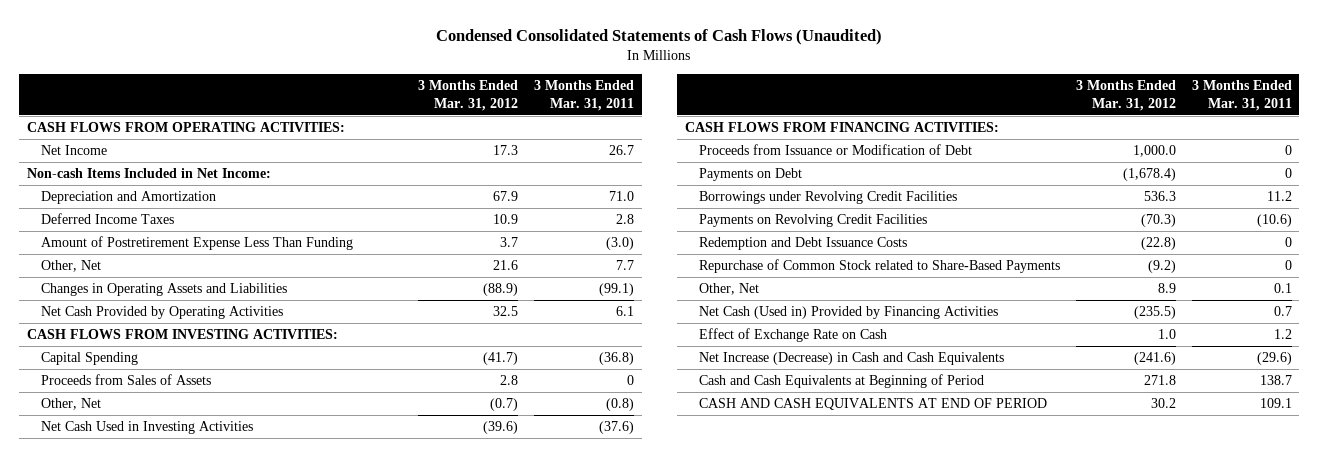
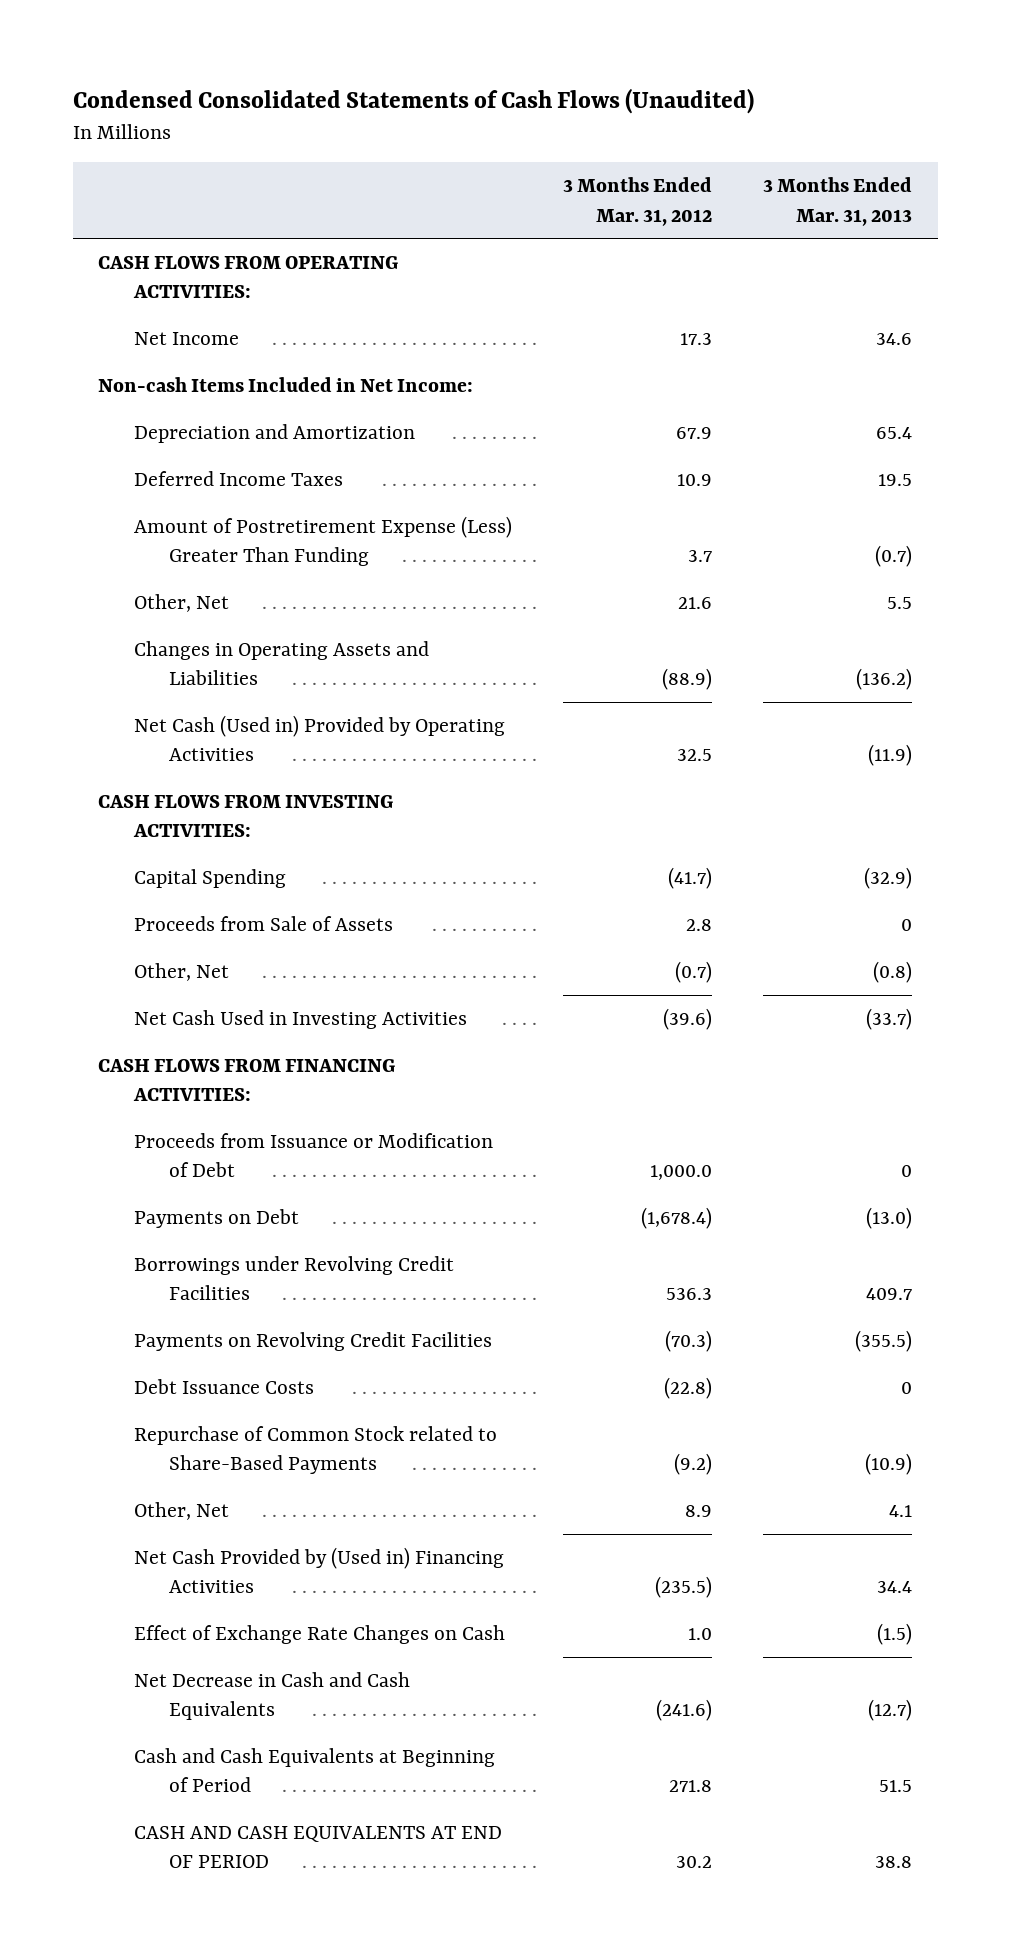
- | 3 Months Ended Mar. 31, 2012 | 3 Months Ended Mar. 31, 2011
+ | 3 Months Ended Mar. 31, 2012 | 3 Months Ended Mar. 31, 2013
- Amount of Postretirement Expense Less Than Funding | 3.7 | (3.0)
+ Amount of Postretirement Expense (Less) Greater Than Funding | 3.7 | (0.7)
- Net Cash Provided by Operating Activities | 32.5 | 6.1
+ Net Cash (Used in) Provided by Operating Activities | 32.5 | (11.9)
- Proceeds from Sales of Assets | 2.8 | 0
+ Proceeds from Sale of Assets | 2.8 | 0
- Redemption and Debt Issuance Costs | (22.8) | 0
+ Debt Issuance Costs | (22.8) | 0
- Net Cash (Used in) Provided by Financing Activities | (235.5) | 0.7
- Effect of Exchange Rate on Cash | 1.0 | 1.2
- Net Increase (Decrease) in Cash and Cash Equivalents | (241.6) | (29.6)
+ Net Cash Provided by (Used in) Financing Activities | (235.5) | 34.4
+ Effect of Exchange Rate Changes on Cash | 1.0 | (1.5)
+ Net Decrease in Cash and Cash Equivalents | (241.6) | (12.7)

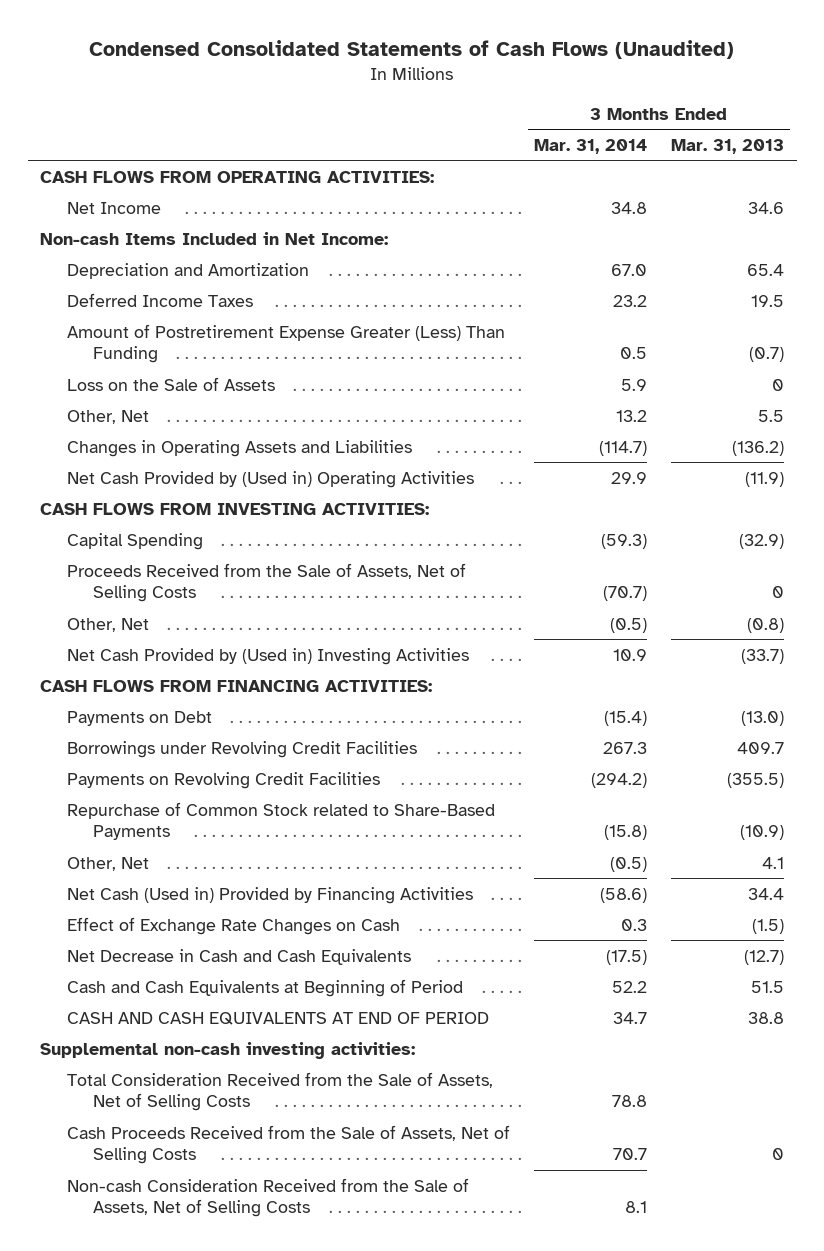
- | 3 Months Ended Mar. 31, 2012 | 3 Months Ended Mar. 31, 2013
+ | 3 Months Ended Mar. 31, 2014 | 3 Months Ended Mar. 31, 2013
- Amount of Postretirement Expense (Less) Greater Than Funding | 3.7 | (0.7)
+ Amount of Postretirement Expense Greater (Less) Than Funding | 0.5 | (0.7)
+ Loss on the Sale of Assets | 5.9 | 0
- Net Cash (Used in) Provided by Operating Activities | 32.5 | (11.9)
+ Net Cash Provided by (Used in) Operating Activities | 29.9 | (11.9)
- Proceeds from Sale of Assets | 2.8 | 0
+ Proceeds Received from the Sale of Assets, Net of Selling Costs | (70.7) | 0
- Net Cash Used in Investing Activities | (39.6) | (33.7)
+ Net Cash Provided by (Used in) Investing Activities | 10.9 | (33.7)
- Proceeds from Issuance or Modification of Debt | 1,000.0 | 0
- Debt Issuance Costs | (22.8) | 0
- Net Cash Provided by (Used in) Financing Activities | (235.5) | 34.4
+ Net Cash (Used in) Provided by Financing Activities | (58.6) | 34.4
+ Supplemental non-cash investing activities:
+ Total Consideration Received from the Sale of Assets, Net of Selling Costs | 78.8 |
+ Cash Proceeds Received from the Sale of Assets, Net of Selling Costs | 70.7 | 0
+ Non-cash Consideration Received from the Sale of Assets, Net of Selling Costs | 8.1 |

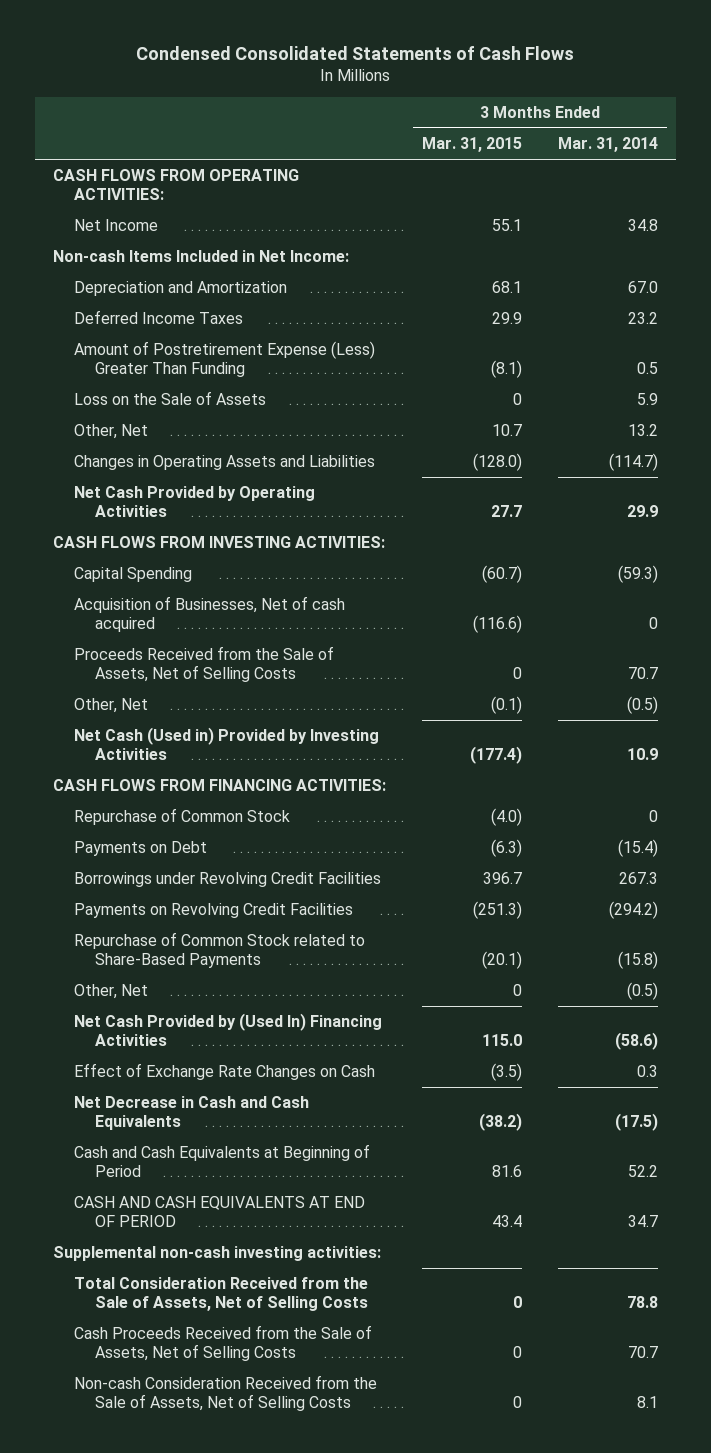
- Condensed Consolidated Statements of Cash Flows (Unaudited)
+ Condensed Consolidated Statements of Cash Flows
- | 3 Months Ended Mar. 31, 2014 | 3 Months Ended Mar. 31, 2013
+ | 3 Months Ended Mar. 31, 2015 | 3 Months Ended Mar. 31, 2014
- Amount of Postretirement Expense Greater (Less) Than Funding | 0.5 | (0.7)
+ Amount of Postretirement Expense (Less) Greater Than Funding | (8.1) | 0.5
- Net Cash Provided by (Used in) Operating Activities | 29.9 | (11.9)
+ Net Cash Provided by Operating Activities | 27.7 | 29.9
- Proceeds Received from the Sale of Assets, Net of Selling Costs | (70.7) | 0
+ Acquisition of Businesses, Net of cash acquired | (116.6) | 0
+ Proceeds Received from the Sale of Assets, Net of Selling Costs | 0 | 70.7
- Net Cash Provided by (Used in) Investing Activities | 10.9 | (33.7)
+ Net Cash (Used in) Provided by Investing Activities | (177.4) | 10.9
+ Repurchase of Common Stock | (4.0) | 0
- Net Cash (Used in) Provided by Financing Activities | (58.6) | 34.4
+ Net Cash Provided by (Used In) Financing Activities | 115.0 | (58.6)

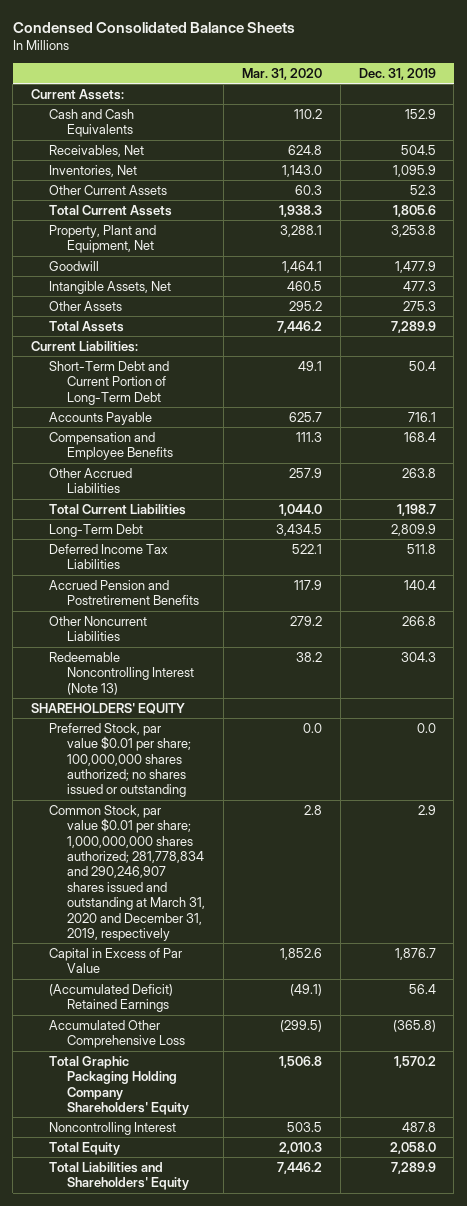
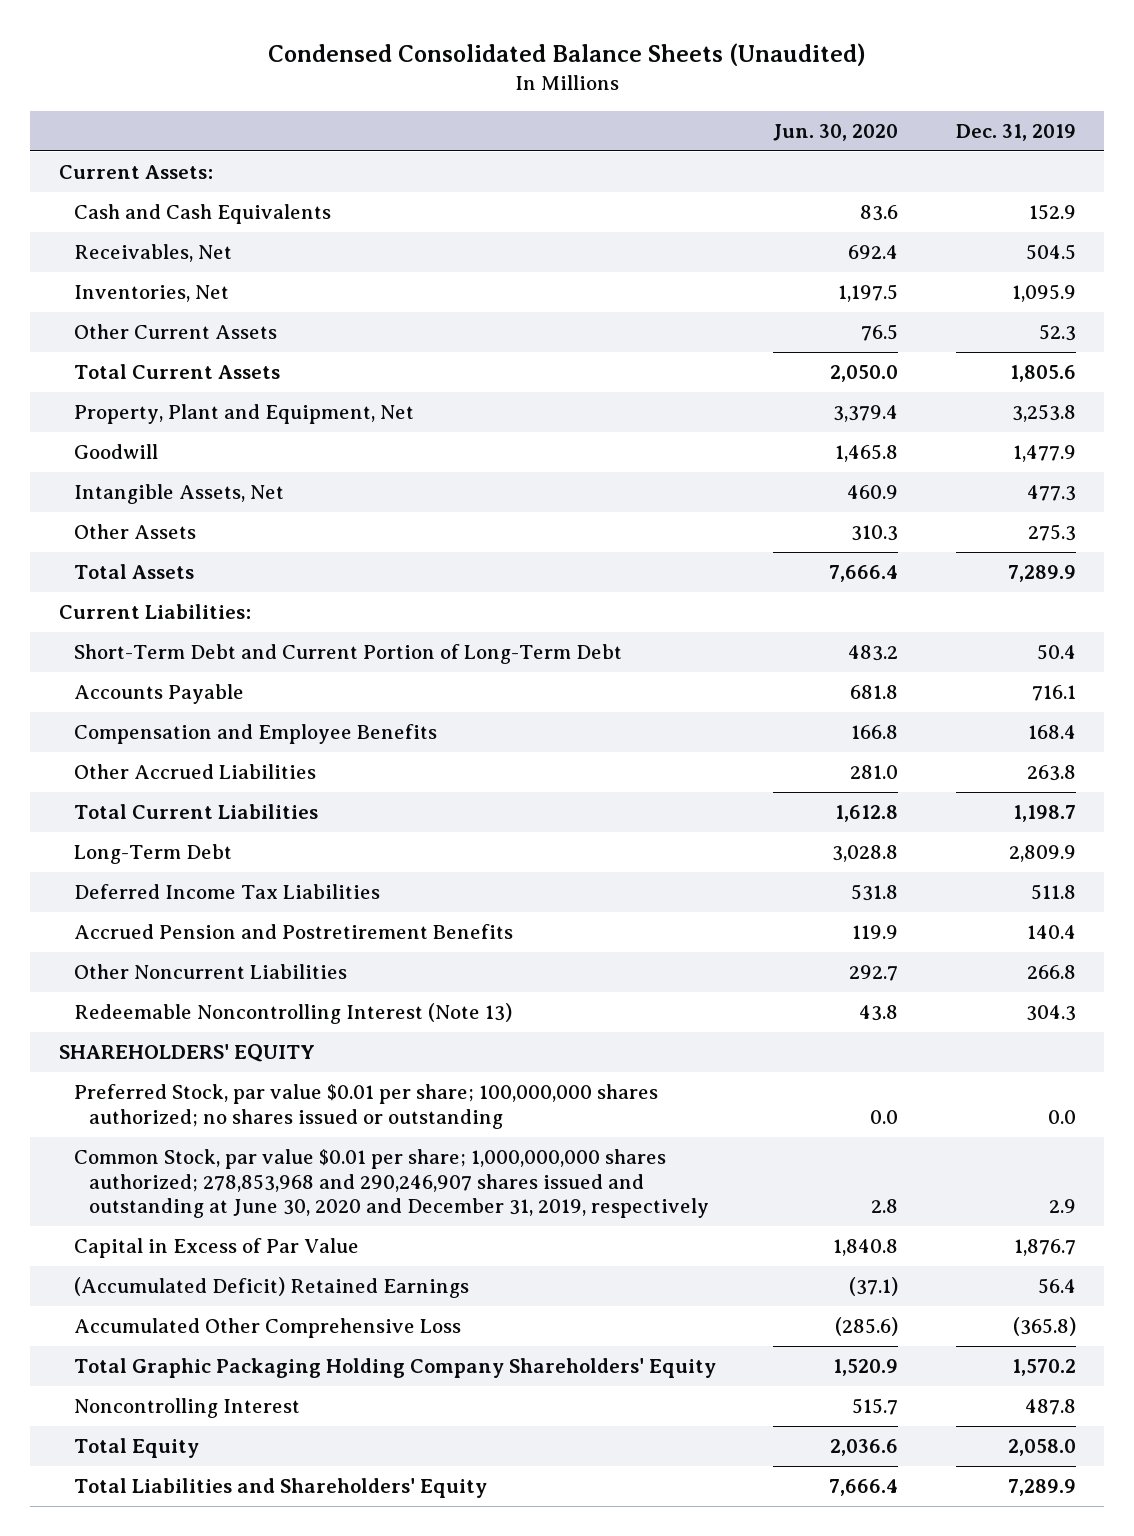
- Condensed Consolidated Balance Sheets
+ Condensed Consolidated Balance Sheets (Unaudited)
- | Mar. 31, 2020 | Dec. 31, 2019
+ | Jun. 30, 2020 | Dec. 31, 2019
- Common Stock, par value $0.01 per share; 1,000,000,000 shares authorized; 281,778,834 and 290,246,907 shares issued and outstanding at March 31, 2020 and December 31, 2019, respectively | 2.8 | 2.9
+ Common Stock, par value $0.01 per share; 1,000,000,000 shares authorized; 278,853,968 and 290,246,907 shares issued and outstanding at June 30, 2020 and December 31, 2019, respectively | 2.8 | 2.9

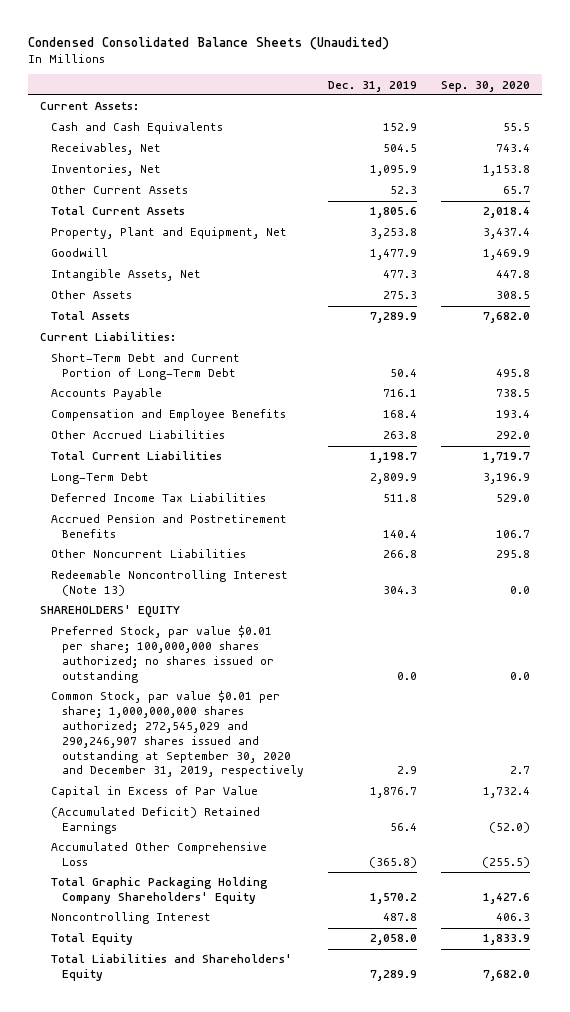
- | Jun. 30, 2020 | Dec. 31, 2019
+ | Dec. 31, 2019 | Sep. 30, 2020
- Common Stock, par value $0.01 per share; 1,000,000,000 shares authorized; 278,853,968 and 290,246,907 shares issued and outstanding at June 30, 2020 and December 31, 2019, respectively | 2.8 | 2.9
+ Common Stock, par value $0.01 per share; 1,000,000,000 shares authorized; 272,545,029 and 290,246,907 shares issued and outstanding at September 30, 2020 and December 31, 2019, respectively | 2.9 | 2.7

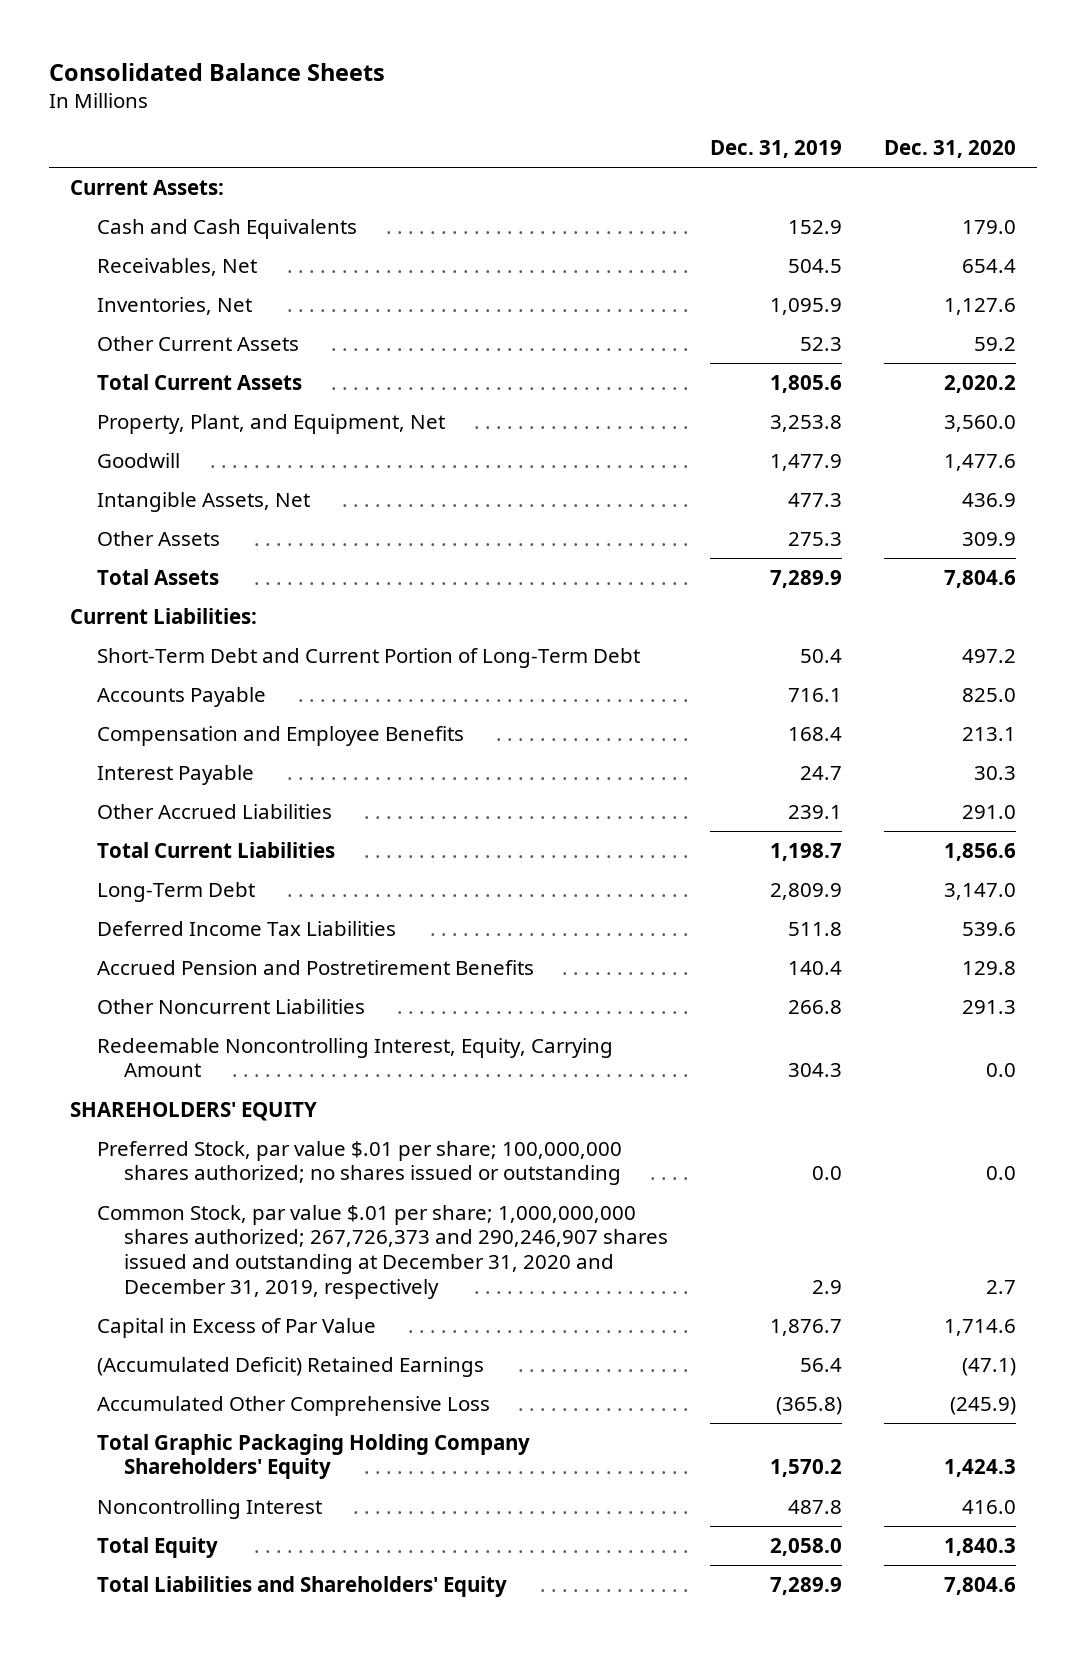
- Condensed Consolidated Balance Sheets (Unaudited)
+ Consolidated Balance Sheets
- | Dec. 31, 2019 | Sep. 30, 2020
+ | Dec. 31, 2019 | Dec. 31, 2020
- Property, Plant and Equipment, Net | 3,253.8 | 3,437.4
+ Property, Plant, and Equipment, Net | 3,253.8 | 3,560.0
- Other Accrued Liabilities | 263.8 | 292.0
+ Interest Payable | 24.7 | 30.3
+ Other Accrued Liabilities | 239.1 | 291.0
- Redeemable Noncontrolling Interest (Note 13) | 304.3 | 0.0
+ Redeemable Noncontrolling Interest, Equity, Carrying Amount | 304.3 | 0.0
- Preferred Stock, par value $0.01 per share; 100,000,000 shares authorized; no shares issued or outstanding | 0.0 | 0.0
- Common Stock, par value $0.01 per share; 1,000,000,000 shares authorized; 272,545,029 and 290,246,907 shares issued and outstanding at September 30, 2020 and December 31, 2019, respectively | 2.9 | 2.7
+ Preferred Stock, par value $.01 per share; 100,000,000 shares authorized; no shares issued or outstanding | 0.0 | 0.0
+ Common Stock, par value $.01 per share; 1,000,000,000 shares authorized; 267,726,373 and 290,246,907 shares issued and outstanding at December 31, 2020 and December 31, 2019, respectively | 2.9 | 2.7

